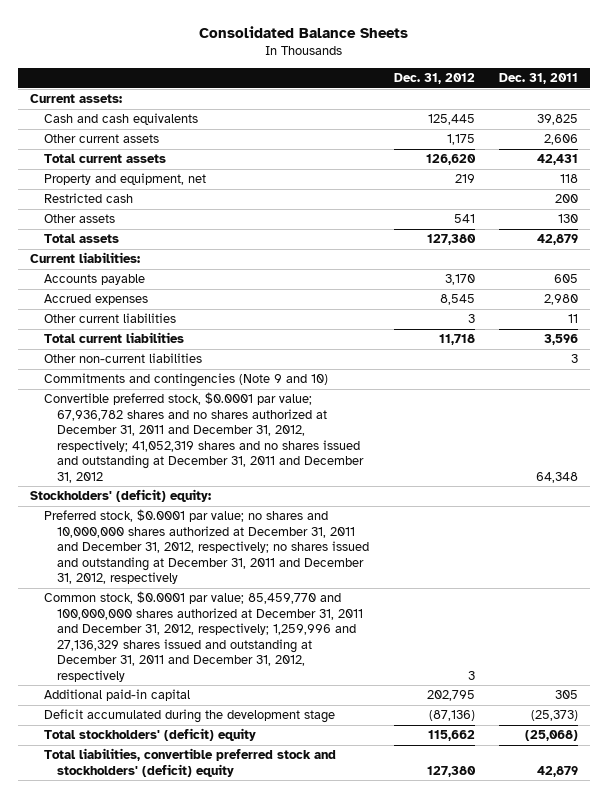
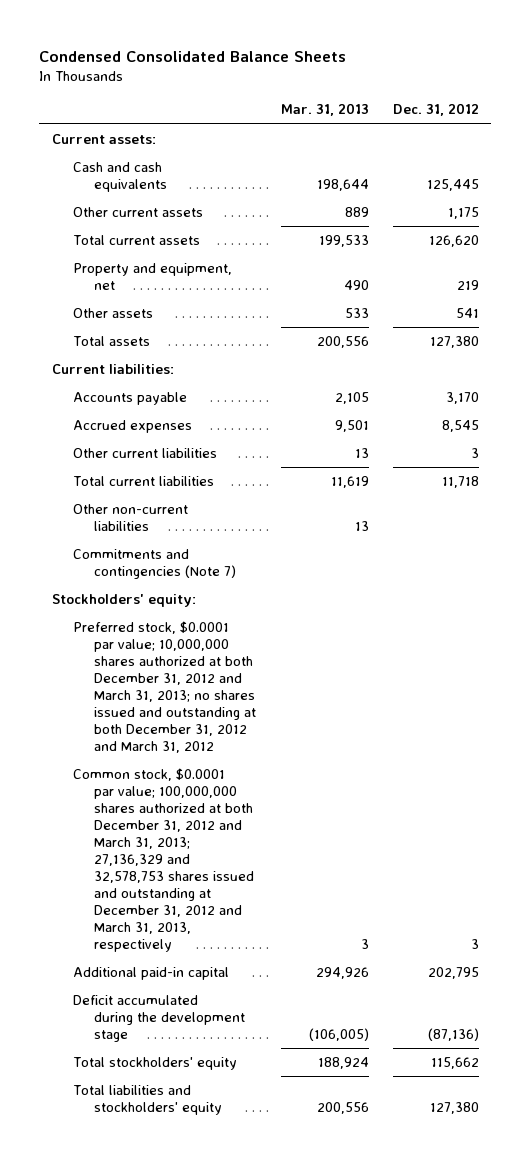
- Consolidated Balance Sheets
+ Condensed Consolidated Balance Sheets
- | Dec. 31, 2012 | Dec. 31, 2011
+ | Mar. 31, 2013 | Dec. 31, 2012
- Restricted cash | | 200
- Commitments and contingencies (Note 9 and 10)
- Convertible preferred stock, $0.0001 par value; 67,936,782 shares and no shares authorized at December 31, 2011 and December 31, 2012, respectively; 41,052,319 shares and no shares issued and outstanding at December 31, 2011 and December 31, 2012 | | 64,348
- Stockholders' (deficit) equity:
- Preferred stock, $0.0001 par value; no shares and 10,000,000 shares authorized at December 31, 2011 and December 31, 2012, respectively; no shares issued and outstanding at December 31, 2011 and December 31, 2012, respectively
- Common stock, $0.0001 par value; 85,459,770 and 100,000,000 shares authorized at December 31, 2011 and December 31, 2012, respectively; 1,259,996 and 27,136,329 shares issued and outstanding at December 31, 2011 and December 31, 2012, respectively | 3 |
+ Commitments and contingencies (Note 7)
+ Stockholders' equity:
+ Preferred stock, $0.0001 par value; 10,000,000 shares authorized at both December 31, 2012 and March 31, 2013; no shares issued and outstanding at both December 31, 2012 and March 31, 2012
+ Common stock, $0.0001 par value; 100,000,000 shares authorized at both December 31, 2012 and March 31, 2013; 27,136,329 and 32,578,753 shares issued and outstanding at December 31, 2012 and March 31, 2013, respectively | 3 | 3
- Total stockholders' (deficit) equity | 115,662 | (25,068)
- Total liabilities, convertible preferred stock and stockholders' (deficit) equity | 127,380 | 42,879
+ Total stockholders' equity | 188,924 | 115,662
+ Total liabilities and stockholders' equity | 200,556 | 127,380

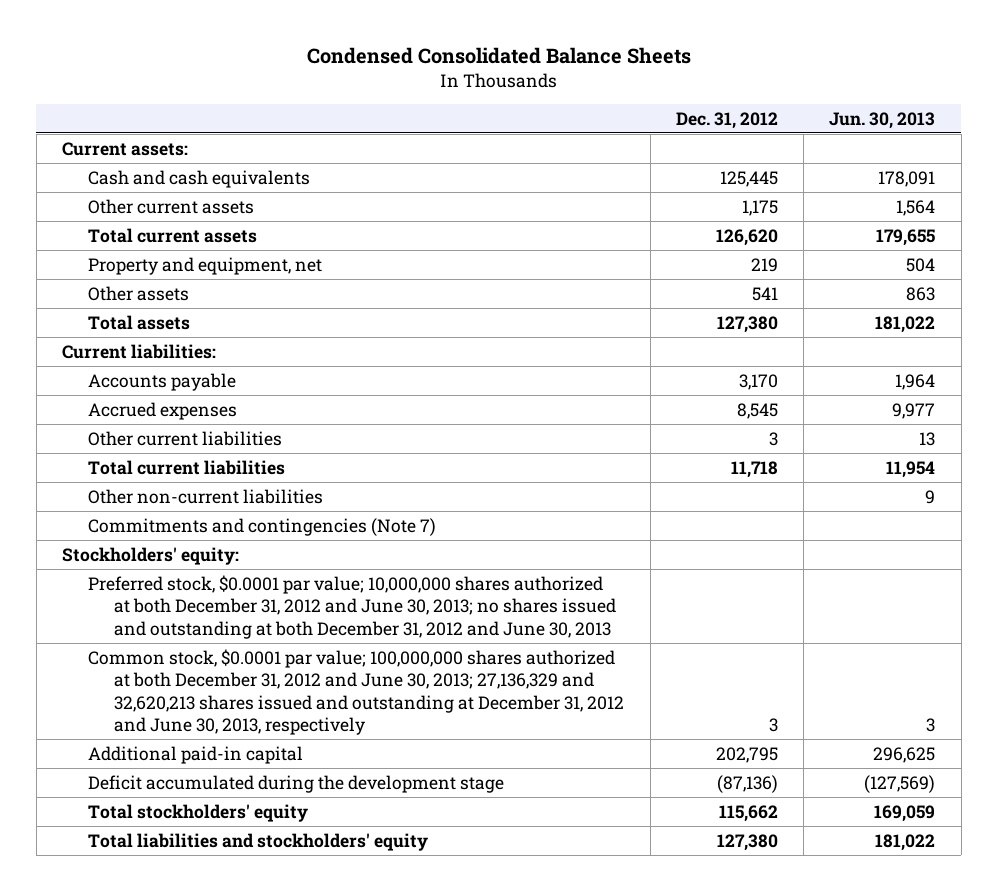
- | Mar. 31, 2013 | Dec. 31, 2012
+ | Dec. 31, 2012 | Jun. 30, 2013
- Preferred stock, $0.0001 par value; 10,000,000 shares authorized at both December 31, 2012 and March 31, 2013; no shares issued and outstanding at both December 31, 2012 and March 31, 2012
- Common stock, $0.0001 par value; 100,000,000 shares authorized at both December 31, 2012 and March 31, 2013; 27,136,329 and 32,578,753 shares issued and outstanding at December 31, 2012 and March 31, 2013, respectively | 3 | 3
+ Preferred stock, $0.0001 par value; 10,000,000 shares authorized at both December 31, 2012 and June 30, 2013; no shares issued and outstanding at both December 31, 2012 and June 30, 2013
+ Common stock, $0.0001 par value; 100,000,000 shares authorized at both December 31, 2012 and June 30, 2013; 27,136,329 and 32,620,213 shares issued and outstanding at December 31, 2012 and June 30, 2013, respectively | 3 | 3

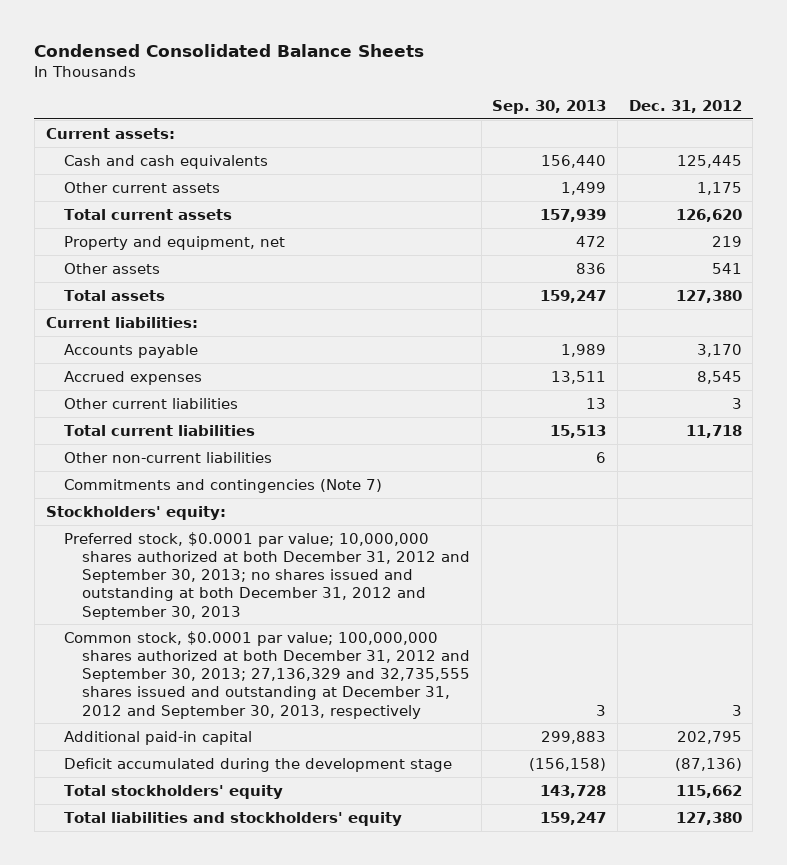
- | Dec. 31, 2012 | Jun. 30, 2013
+ | Sep. 30, 2013 | Dec. 31, 2012
- Preferred stock, $0.0001 par value; 10,000,000 shares authorized at both December 31, 2012 and June 30, 2013; no shares issued and outstanding at both December 31, 2012 and June 30, 2013
- Common stock, $0.0001 par value; 100,000,000 shares authorized at both December 31, 2012 and June 30, 2013; 27,136,329 and 32,620,213 shares issued and outstanding at December 31, 2012 and June 30, 2013, respectively | 3 | 3
+ Preferred stock, $0.0001 par value; 10,000,000 shares authorized at both December 31, 2012 and September 30, 2013; no shares issued and outstanding at both December 31, 2012 and September 30, 2013
+ Common stock, $0.0001 par value; 100,000,000 shares authorized at both December 31, 2012 and September 30, 2013; 27,136,329 and 32,735,555 shares issued and outstanding at December 31, 2012 and September 30, 2013, respectively | 3 | 3

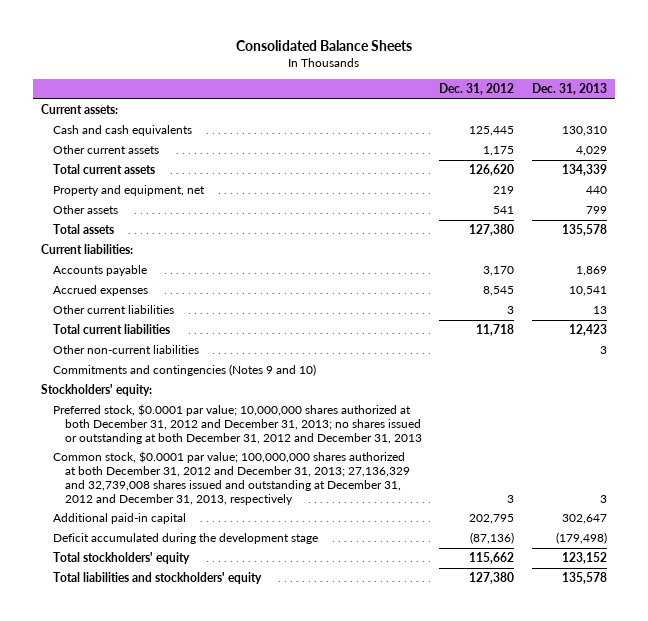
- Condensed Consolidated Balance Sheets
+ Consolidated Balance Sheets
- | Sep. 30, 2013 | Dec. 31, 2012
+ | Dec. 31, 2012 | Dec. 31, 2013
- Commitments and contingencies (Note 7)
+ Commitments and contingencies (Notes 9 and 10)
- Preferred stock, $0.0001 par value; 10,000,000 shares authorized at both December 31, 2012 and September 30, 2013; no shares issued and outstanding at both December 31, 2012 and September 30, 2013
- Common stock, $0.0001 par value; 100,000,000 shares authorized at both December 31, 2012 and September 30, 2013; 27,136,329 and 32,735,555 shares issued and outstanding at December 31, 2012 and September 30, 2013, respectively | 3 | 3
+ Preferred stock, $0.0001 par value; 10,000,000 shares authorized at both December 31, 2012 and December 31, 2013; no shares issued or outstanding at both December 31, 2012 and December 31, 2013
+ Common stock, $0.0001 par value; 100,000,000 shares authorized at both December 31, 2012 and December 31, 2013; 27,136,329 and 32,739,008 shares issued and outstanding at December 31, 2012 and December 31, 2013, respectively | 3 | 3

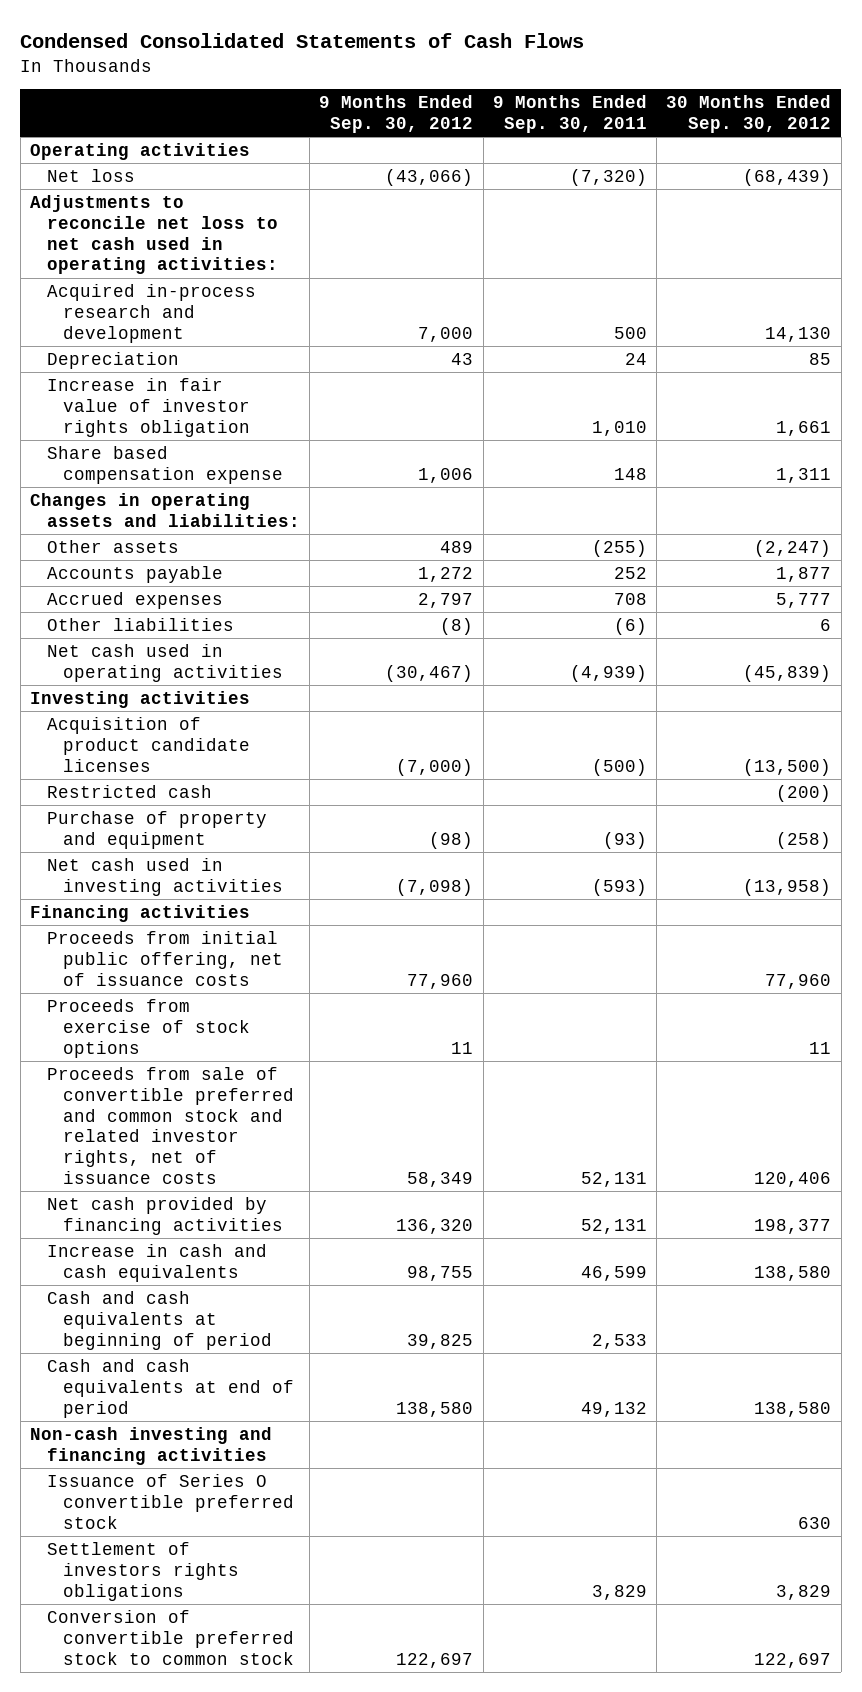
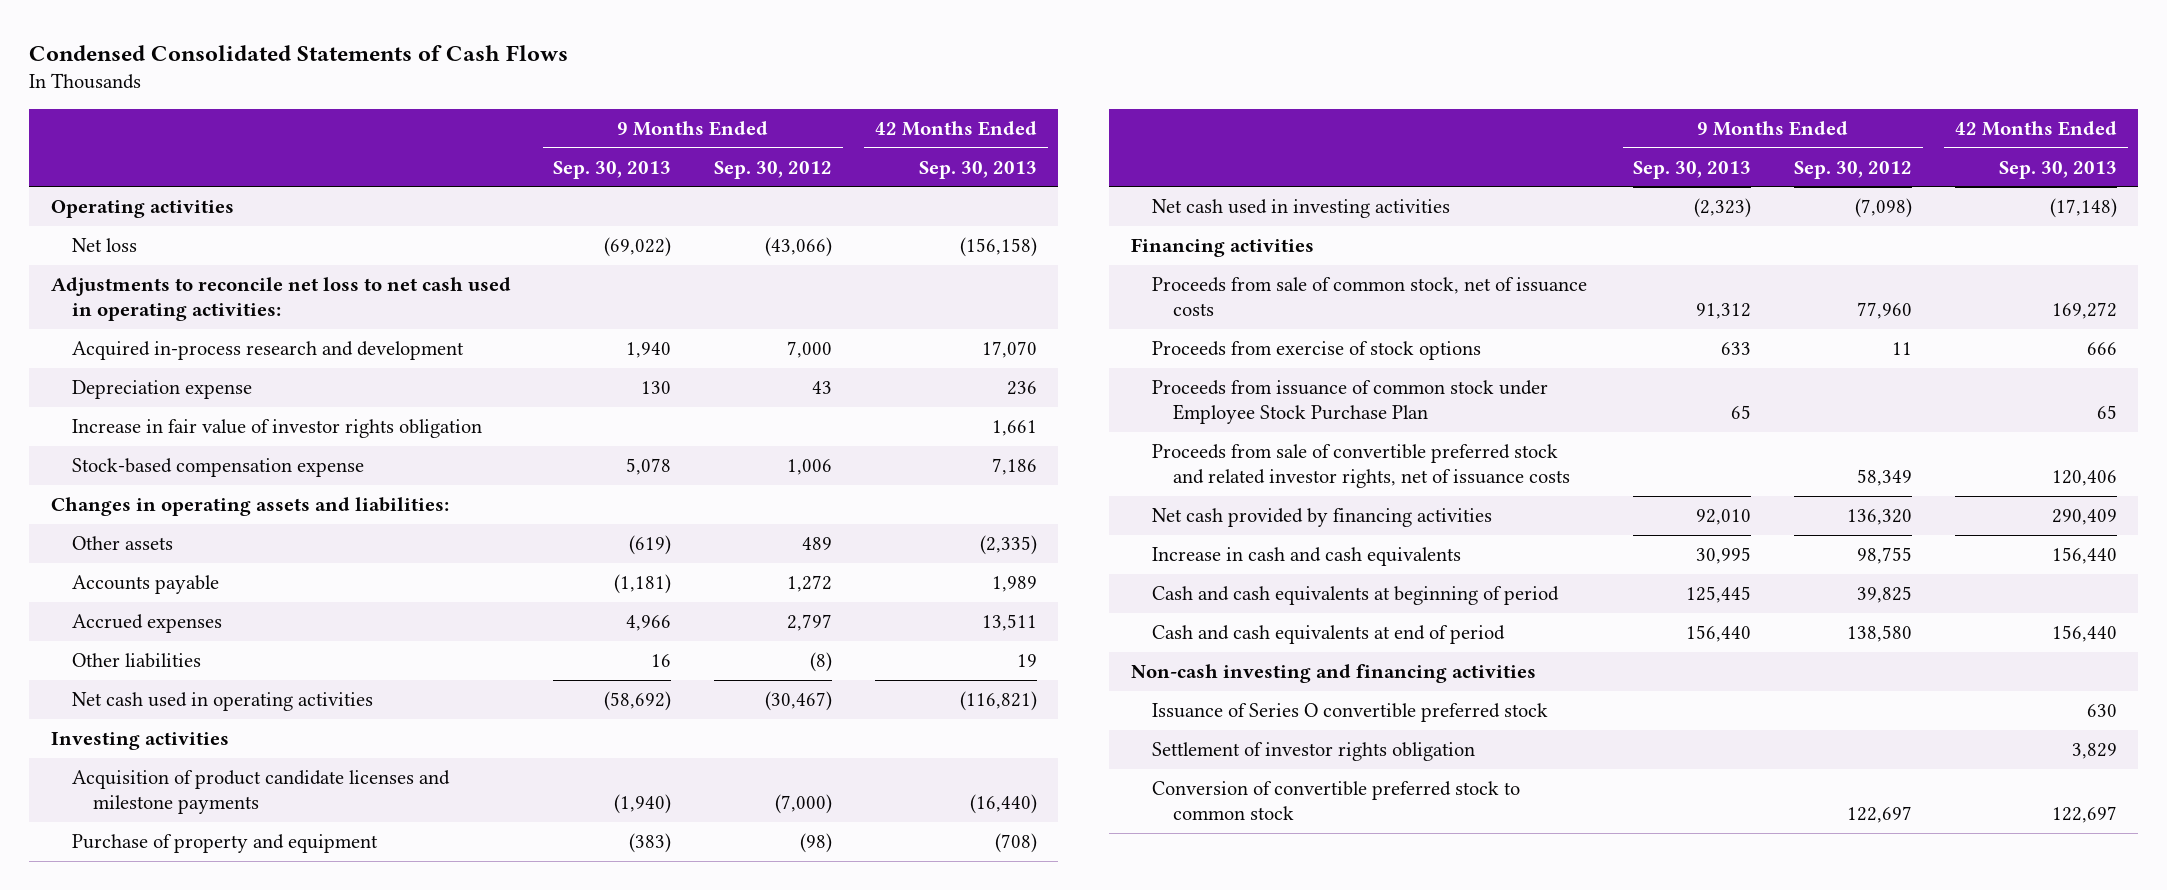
- | 9 Months Ended Sep. 30, 2012 | 9 Months Ended Sep. 30, 2011 | 30 Months Ended Sep. 30, 2012
+ | 9 Months Ended Sep. 30, 2013 | 9 Months Ended Sep. 30, 2012 | 42 Months Ended Sep. 30, 2013
- Depreciation | 43 | 24 | 85
+ Depreciation expense | 130 | 43 | 236
- Share based compensation expense | 1,006 | 148 | 1,311
+ Stock-based compensation expense | 5,078 | 1,006 | 7,186
- Acquisition of product candidate licenses | (7,000) | (500) | (13,500)
- Restricted cash | | | (200)
+ Acquisition of product candidate licenses and milestone payments | (1,940) | (7,000) | (16,440)
- Proceeds from initial public offering, net of issuance costs | 77,960 | | 77,960
+ Proceeds from sale of common stock, net of issuance costs | 91,312 | 77,960 | 169,272
- Proceeds from sale of convertible preferred and common stock and related investor rights, net of issuance costs | 58,349 | 52,131 | 120,406
+ Proceeds from issuance of common stock under Employee Stock Purchase Plan | 65 | | 65
+ Proceeds from sale of convertible preferred stock and related investor rights, net of issuance costs | | 58,349 | 120,406
- Settlement of investors rights obligations | | 3,829 | 3,829
+ Settlement of investor rights obligation | | | 3,829

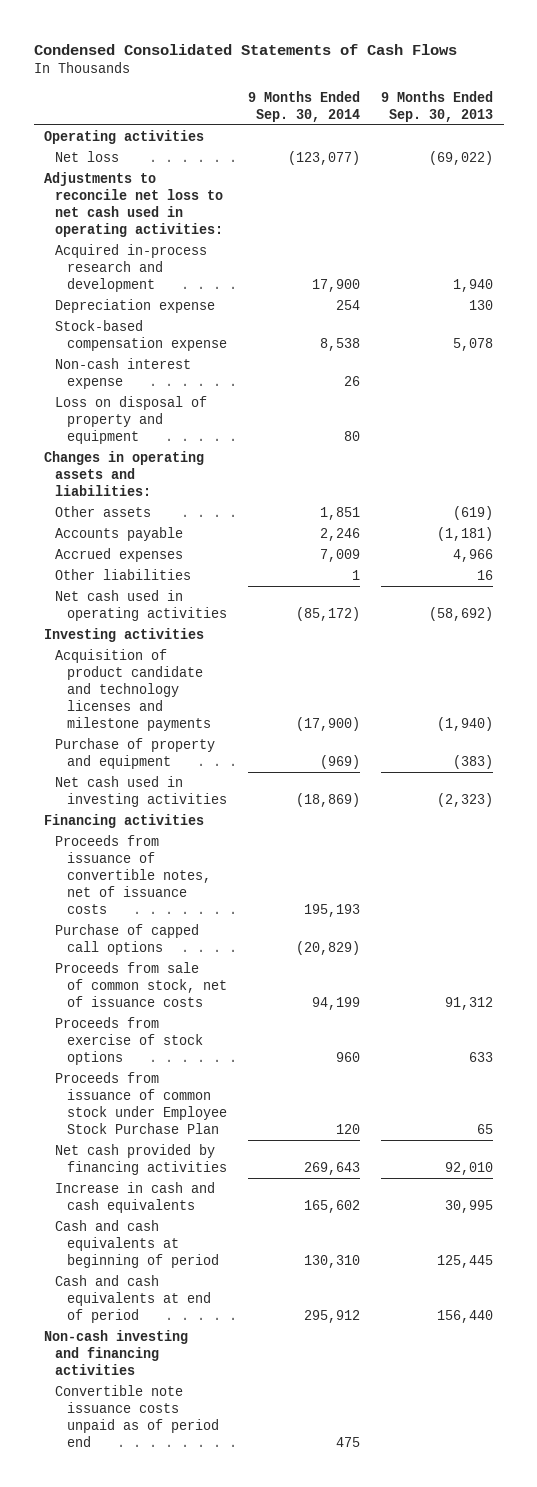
- | 9 Months Ended Sep. 30, 2013 | 9 Months Ended Sep. 30, 2012 | 42 Months Ended Sep. 30, 2013
+ | 9 Months Ended Sep. 30, 2014 | 9 Months Ended Sep. 30, 2013
- Increase in fair value of investor rights obligation | | | 1,661
+ Non-cash interest expense | 26 |
+ Loss on disposal of property and equipment | 80 |
- Acquisition of product candidate licenses and milestone payments | (1,940) | (7,000) | (16,440)
+ Acquisition of product candidate and technology licenses and milestone payments | (17,900) | (1,940)
+ Proceeds from issuance of convertible notes, net of issuance costs | 195,193 |
+ Purchase of capped call options | (20,829) |
- Proceeds from sale of convertible preferred stock and related investor rights, net of issuance costs | | 58,349 | 120,406
- Issuance of Series O convertible preferred stock | | | 630
- Settlement of investor rights obligation | | | 3,829
- Conversion of convertible preferred stock to common stock | | 122,697 | 122,697
+ Convertible note issuance costs unpaid as of period end | 475 |

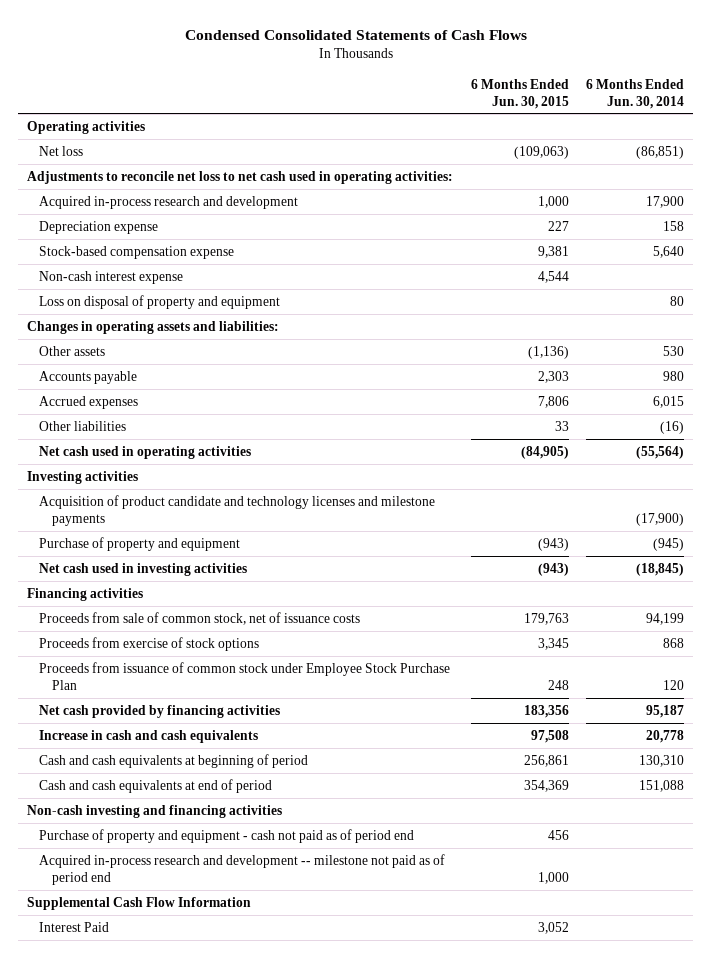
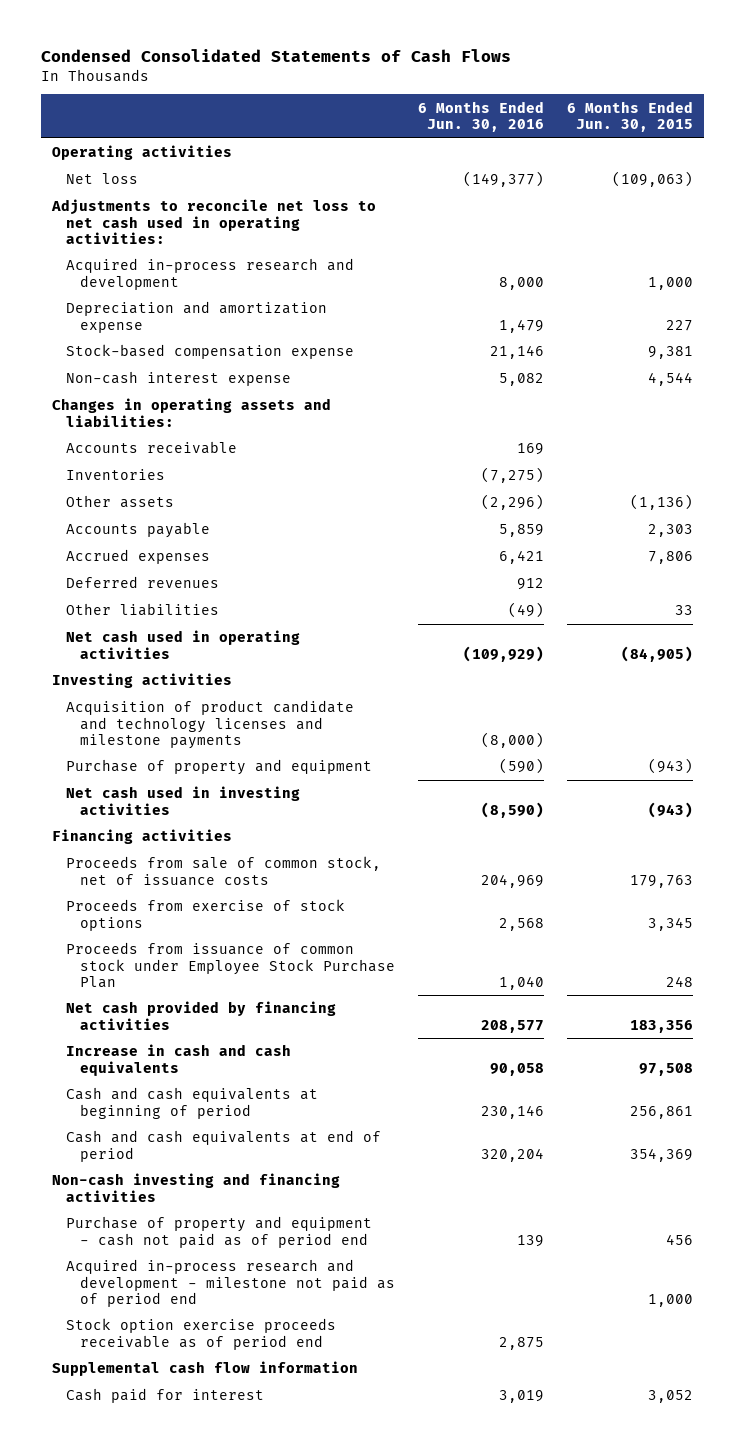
- | 6 Months Ended Jun. 30, 2015 | 6 Months Ended Jun. 30, 2014
+ | 6 Months Ended Jun. 30, 2016 | 6 Months Ended Jun. 30, 2015
- Depreciation expense | 227 | 158
+ Depreciation and amortization expense | 1,479 | 227
- Loss on disposal of property and equipment | | 80
+ Accounts receivable | 169 |
+ Inventories | (7,275) |
+ Deferred revenues | 912 |
- Acquired in-process research and development -- milestone not paid as of period end | 1,000 |
- Supplemental Cash Flow Information
- Interest Paid | 3,052 |
+ Acquired in-process research and development - milestone not paid as of period end | | 1,000
+ Stock option exercise proceeds receivable as of period end | 2,875 |
+ Supplemental cash flow information
+ Cash paid for interest | 3,019 | 3,052

